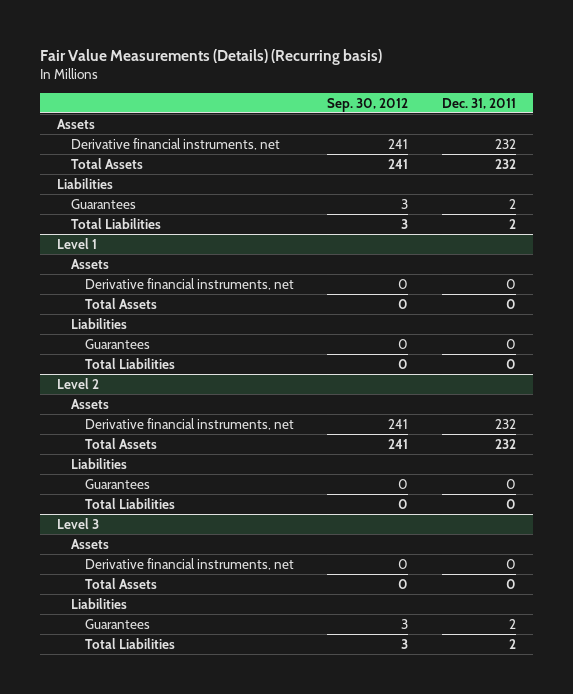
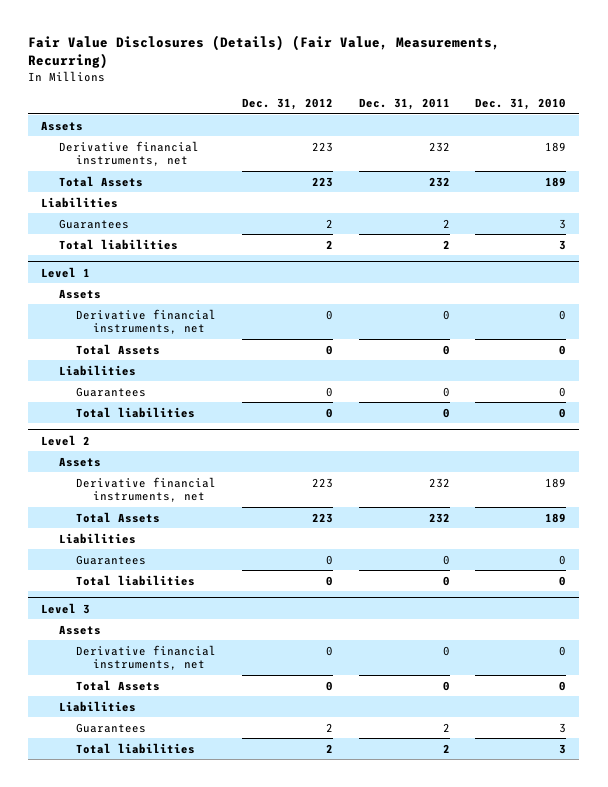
- Fair Value Measurements (Details) (Recurring basis)
+ Fair Value Disclosures (Details) (Fair Value, Measurements, Recurring)
- | Sep. 30, 2012 | Dec. 31, 2011
+ | Dec. 31, 2012 | Dec. 31, 2011 | Dec. 31, 2010
- Total Liabilities | 3 | 2
+ Total liabilities | 2 | 2 | 3
@ Level 1
- Total Liabilities | 0 | 0
+ Total liabilities | 0 | 0 | 0
@ Level 2
- Total Liabilities | 0 | 0
+ Total liabilities | 0 | 0 | 0
@ Level 3
- Total Liabilities | 3 | 2
+ Total liabilities | 2 | 2 | 3

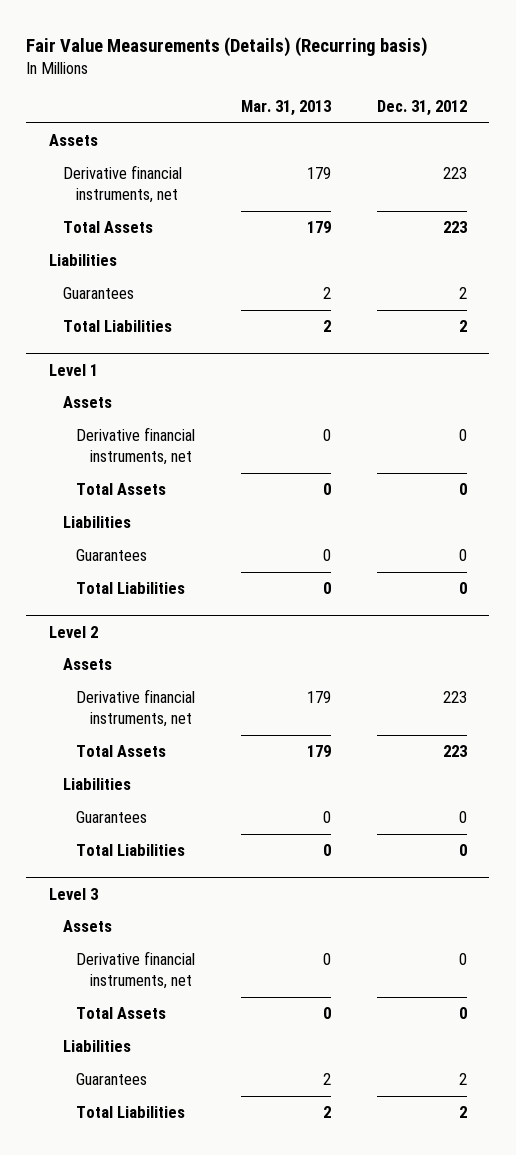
- Fair Value Disclosures (Details) (Fair Value, Measurements, Recurring)
+ Fair Value Measurements (Details) (Recurring basis)
- | Dec. 31, 2012 | Dec. 31, 2011 | Dec. 31, 2010
+ | Mar. 31, 2013 | Dec. 31, 2012
- Total liabilities | 2 | 2 | 3
+ Total Liabilities | 2 | 2
@ Level 1
- Total liabilities | 0 | 0 | 0
+ Total Liabilities | 0 | 0
@ Level 2
- Total liabilities | 0 | 0 | 0
+ Total Liabilities | 0 | 0
@ Level 3
- Total liabilities | 2 | 2 | 3
+ Total Liabilities | 2 | 2

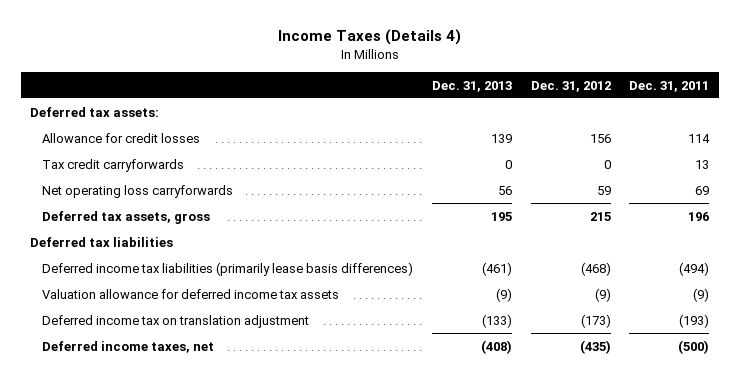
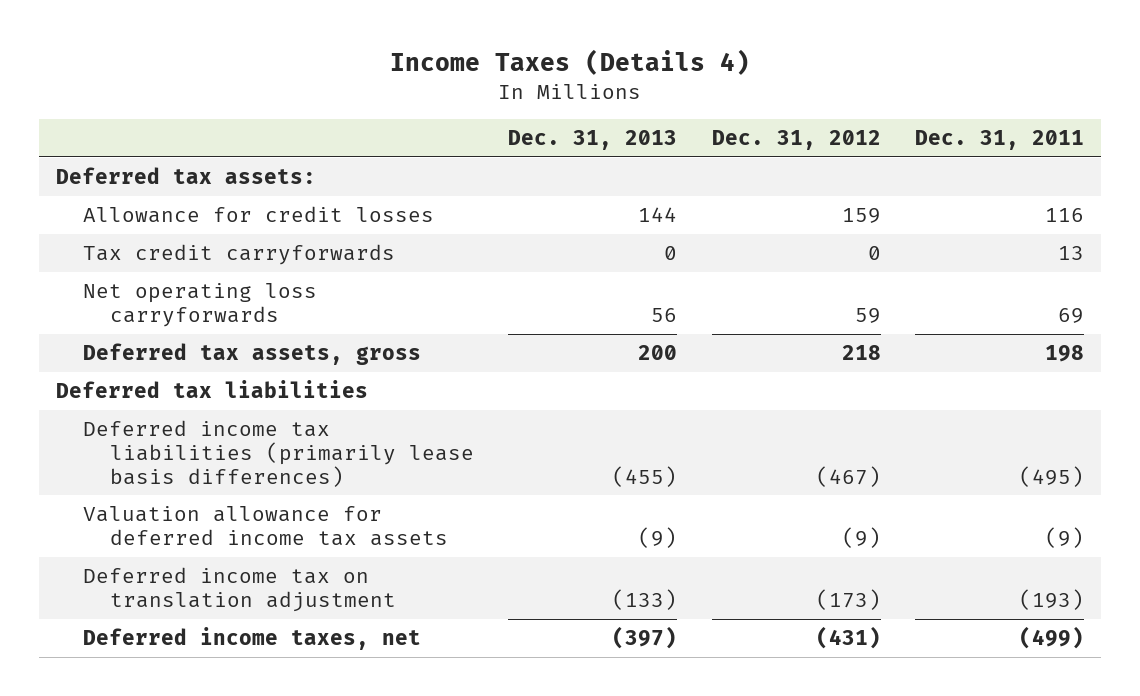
- Allowance for credit losses | 139 | 156 | 114
+ Allowance for credit losses | 144 | 159 | 116
- Deferred tax assets, gross | 195 | 215 | 196
+ Deferred tax assets, gross | 200 | 218 | 198
- Deferred income tax liabilities (primarily lease basis differences) | (461) | (468) | (494)
+ Deferred income tax liabilities (primarily lease basis differences) | (455) | (467) | (495)
- Deferred income taxes, net | (408) | (435) | (500)
+ Deferred income taxes, net | (397) | (431) | (499)

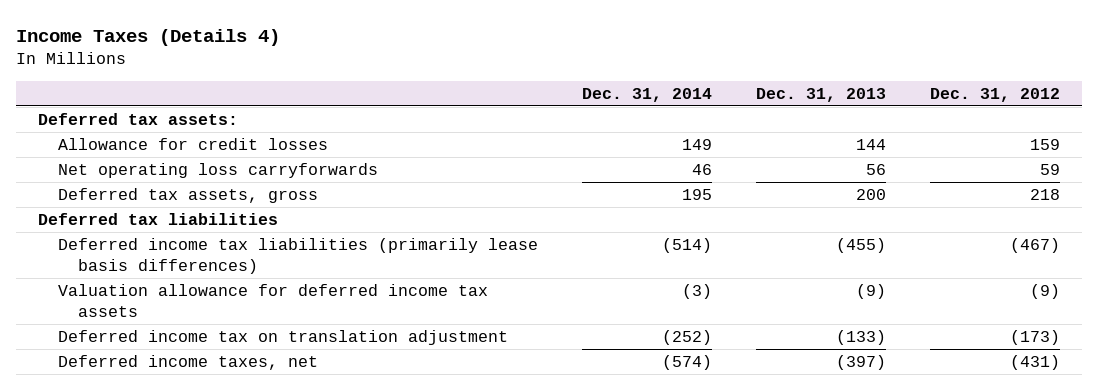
- | Dec. 31, 2013 | Dec. 31, 2012 | Dec. 31, 2011
+ | Dec. 31, 2014 | Dec. 31, 2013 | Dec. 31, 2012
- Tax credit carryforwards | 0 | 0 | 13

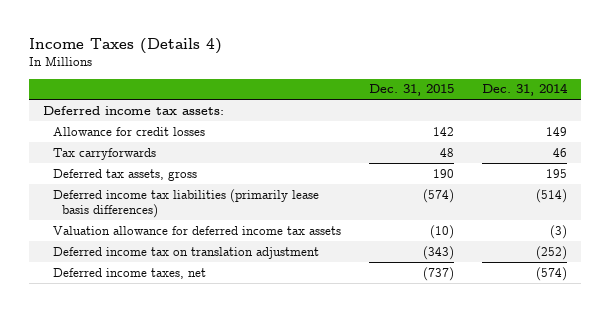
- | Dec. 31, 2014 | Dec. 31, 2013 | Dec. 31, 2012
+ | Dec. 31, 2015 | Dec. 31, 2014
- Deferred tax assets:
+ Deferred income tax assets:
- Net operating loss carryforwards | 46 | 56 | 59
+ Tax carryforwards | 48 | 46
- Deferred tax liabilities

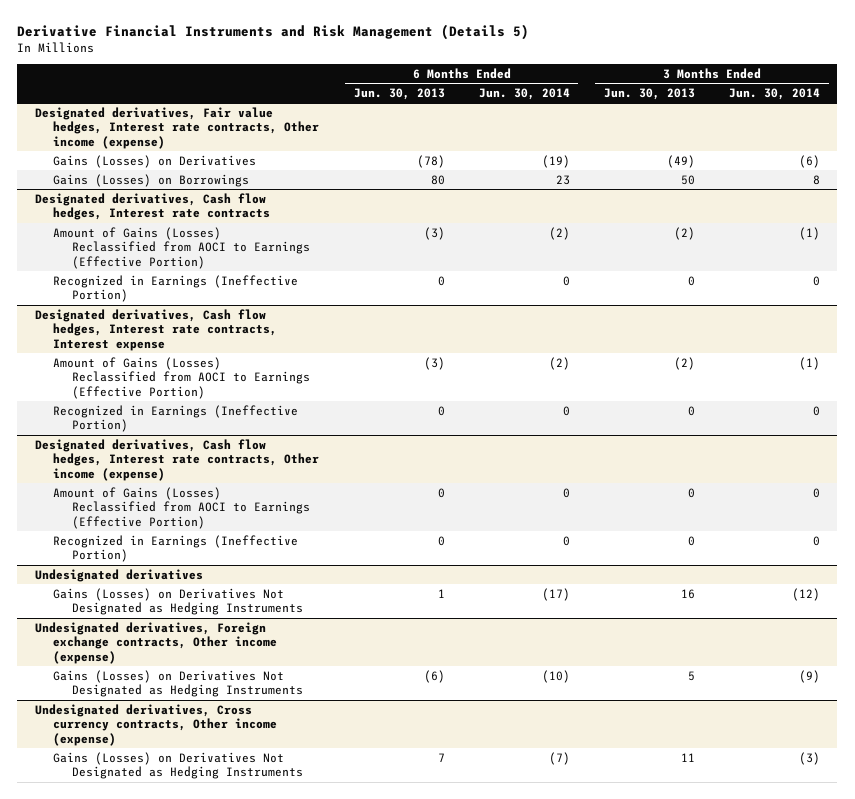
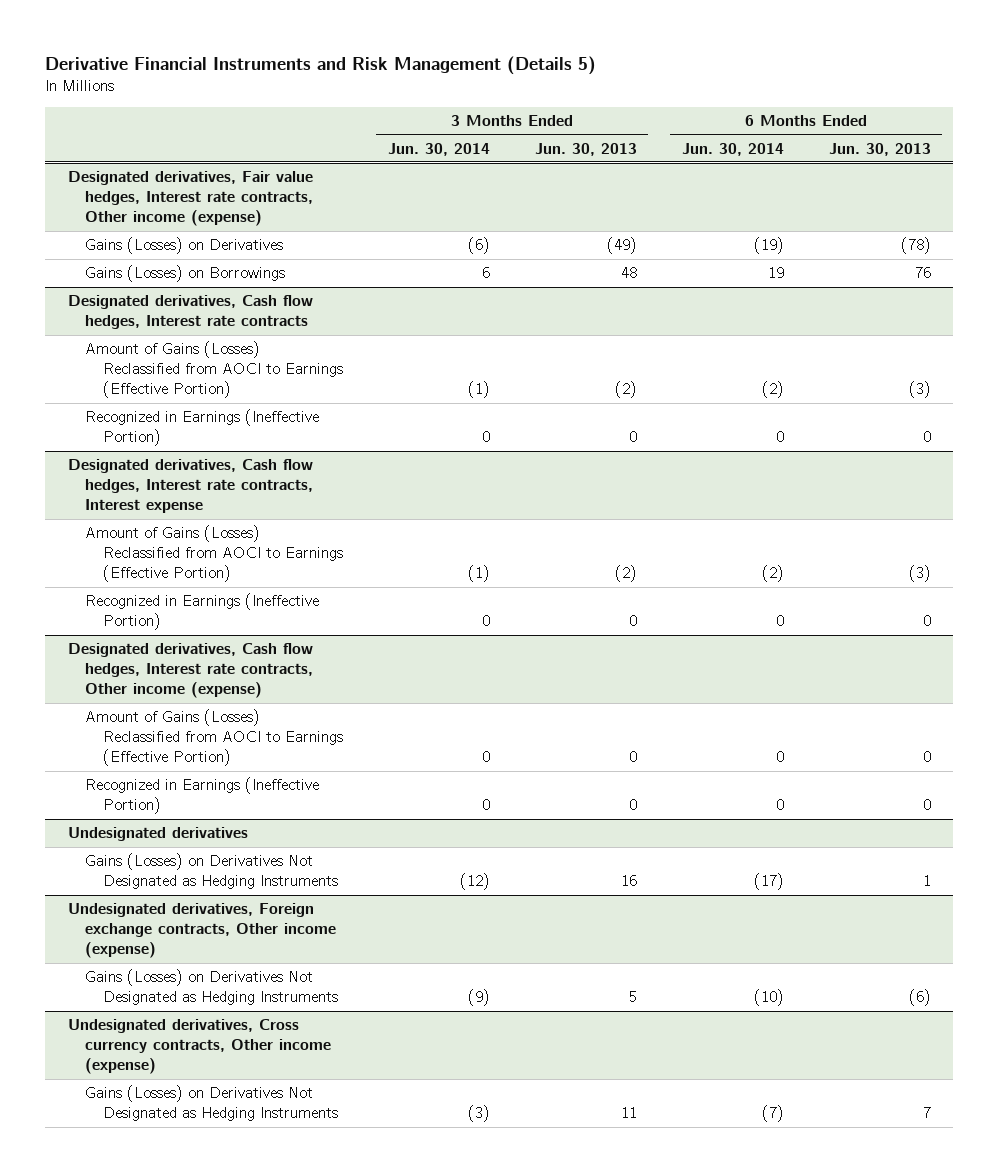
- | 6 Months Ended Jun. 30, 2013 | 6 Months Ended Jun. 30, 2014 | 3 Months Ended Jun. 30, 2013 | 3 Months Ended Jun. 30, 2014
+ | 3 Months Ended Jun. 30, 2014 | 3 Months Ended Jun. 30, 2013 | 6 Months Ended Jun. 30, 2014 | 6 Months Ended Jun. 30, 2013
@ Designated derivatives, Fair value hedges, Interest rate contracts, Other income (expense)
- Gains (Losses) on Borrowings | 80 | 23 | 50 | 8
+ Gains (Losses) on Borrowings | 6 | 48 | 19 | 76

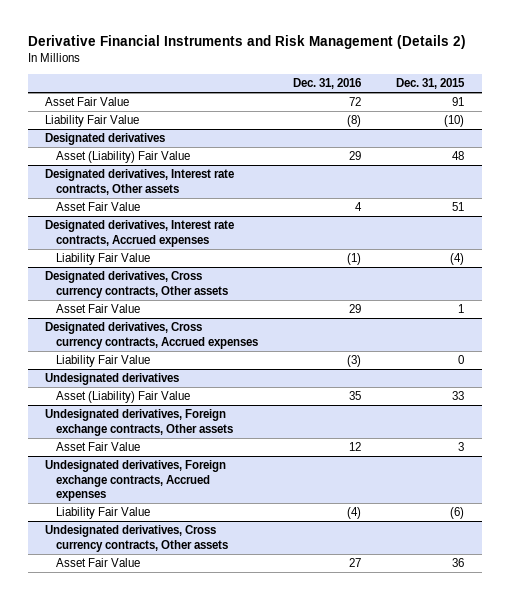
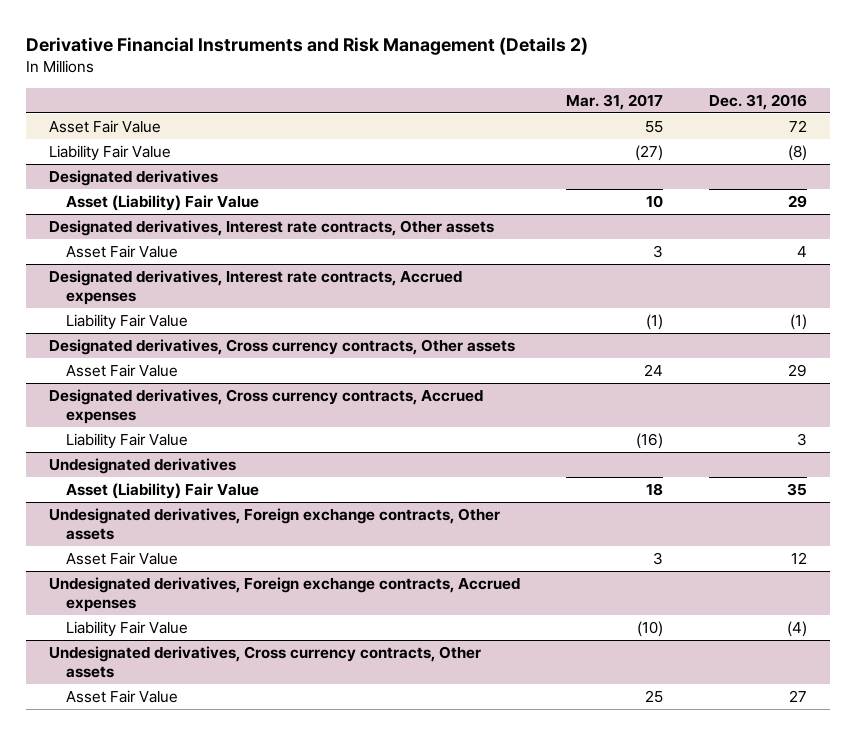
- | Dec. 31, 2016 | Dec. 31, 2015
+ | Mar. 31, 2017 | Dec. 31, 2016
@ Designated derivatives, Cross currency contracts, Accrued expenses
- Liability Fair Value | (3) | 0
+ Liability Fair Value | (16) | 3

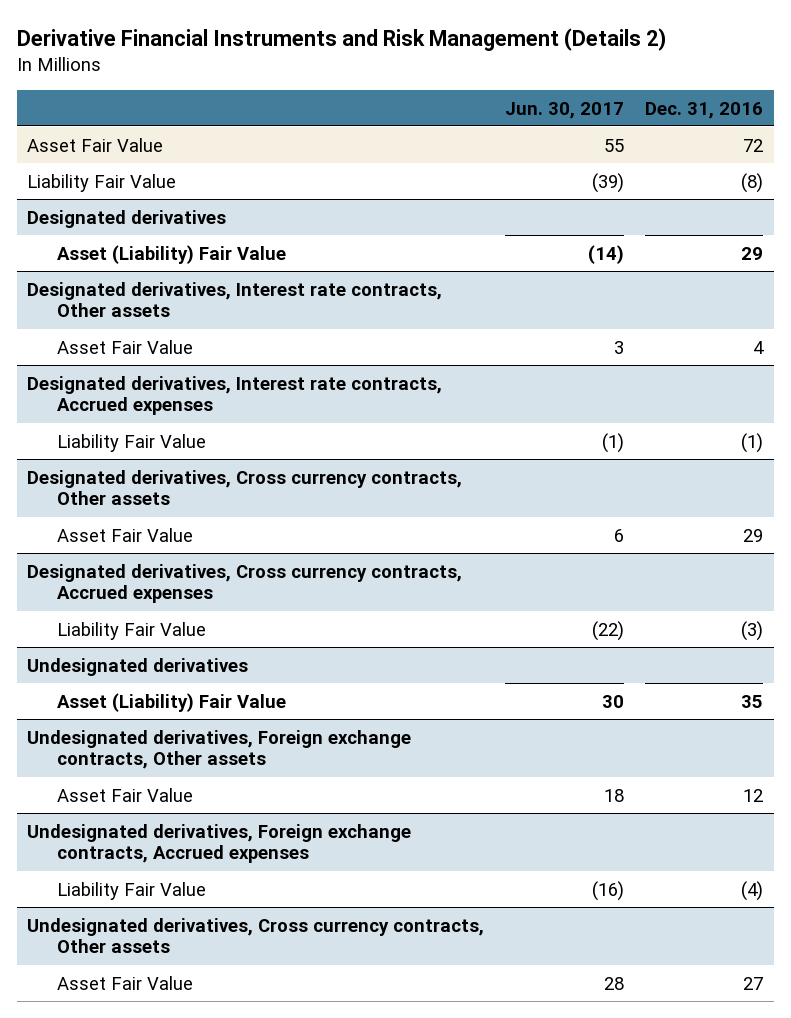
- | Mar. 31, 2017 | Dec. 31, 2016
+ | Jun. 30, 2017 | Dec. 31, 2016
@ Designated derivatives, Cross currency contracts, Accrued expenses
- Liability Fair Value | (16) | 3
+ Liability Fair Value | (22) | (3)

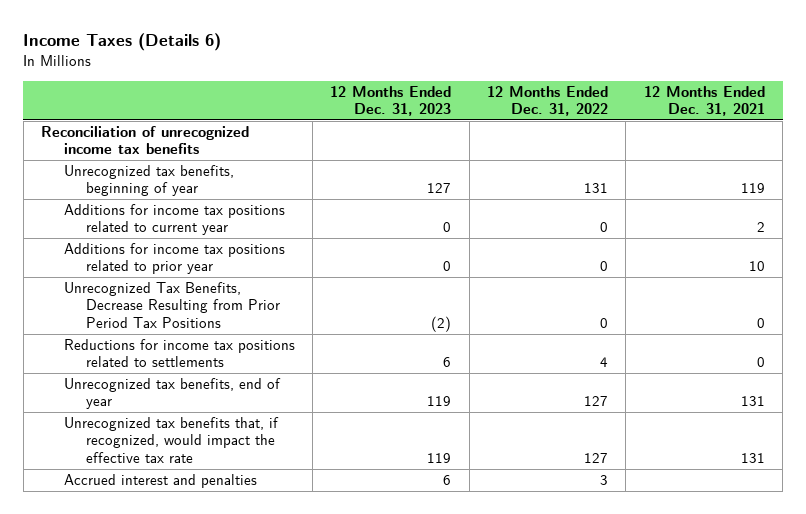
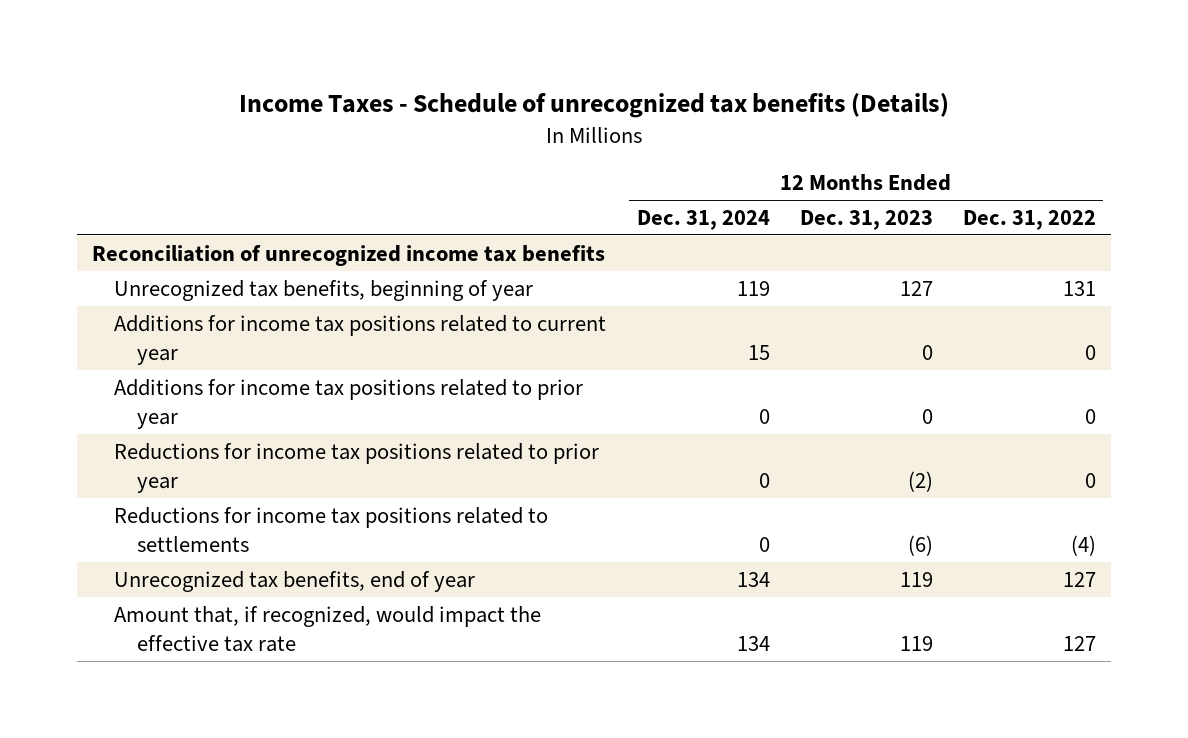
- Income Taxes (Details 6)
+ Income Taxes - Schedule of unrecognized tax benefits (Details)
- | 12 Months Ended Dec. 31, 2023 | 12 Months Ended Dec. 31, 2022 | 12 Months Ended Dec. 31, 2021
+ | 12 Months Ended Dec. 31, 2024 | 12 Months Ended Dec. 31, 2023 | 12 Months Ended Dec. 31, 2022
- Unrecognized Tax Benefits, Decrease Resulting from Prior Period Tax Positions | (2) | 0 | 0
- Reductions for income tax positions related to settlements | 6 | 4 | 0
+ Reductions for income tax positions related to prior year | 0 | (2) | 0
+ Reductions for income tax positions related to settlements | 0 | (6) | (4)
- Unrecognized tax benefits that, if recognized, would impact the effective tax rate | 119 | 127 | 131
- Accrued interest and penalties | 6 | 3 |
+ Amount that, if recognized, would impact the effective tax rate | 134 | 119 | 127

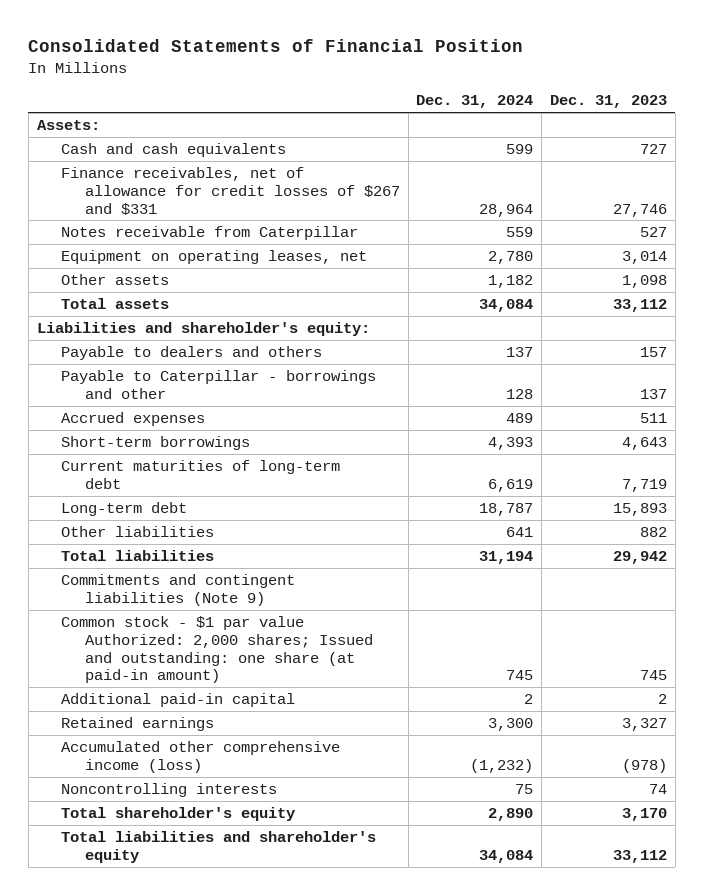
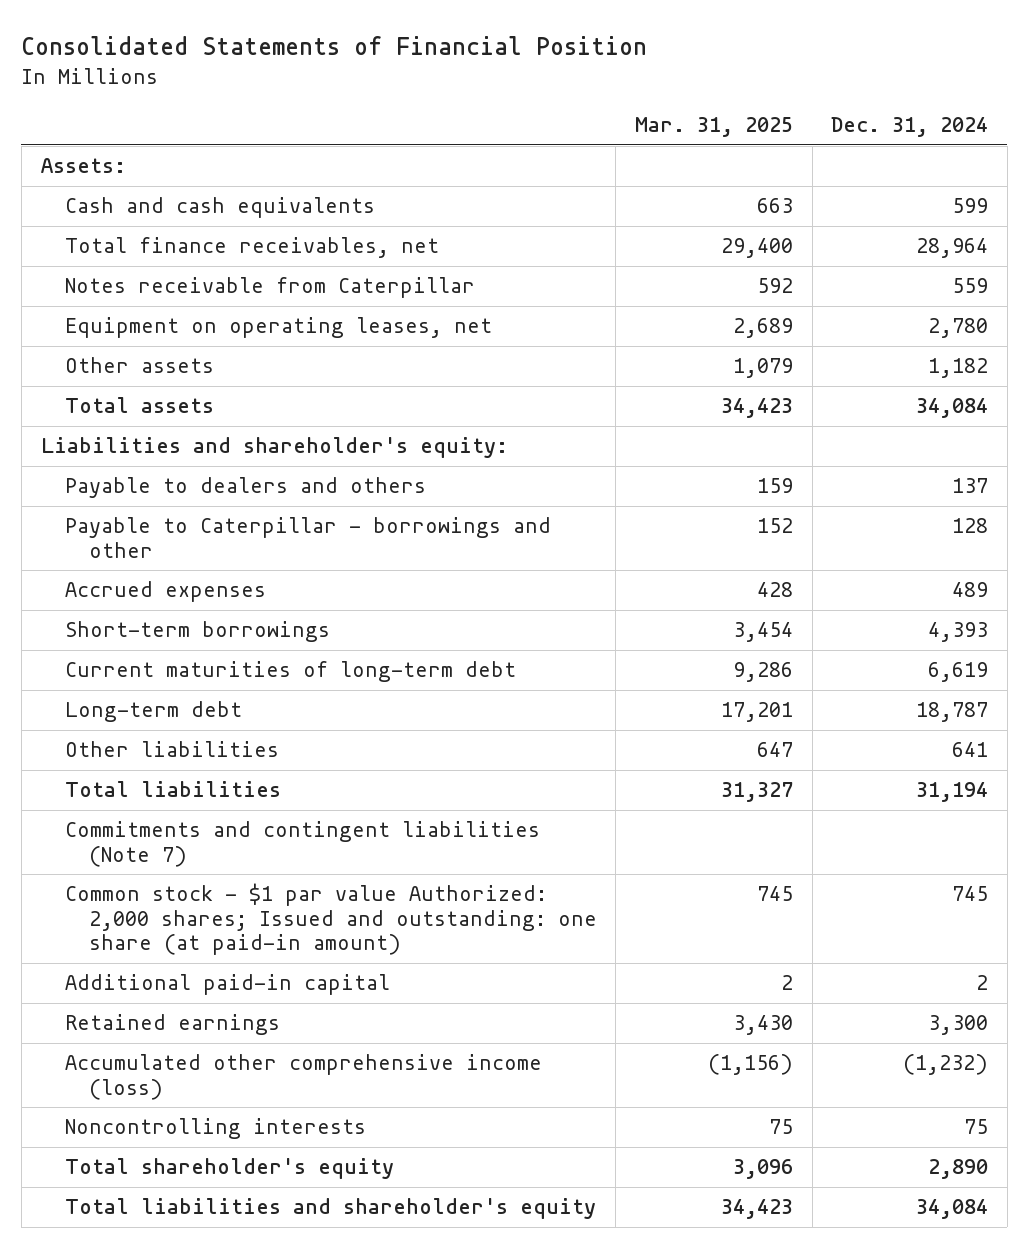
- | Dec. 31, 2024 | Dec. 31, 2023
+ | Mar. 31, 2025 | Dec. 31, 2024
- Finance receivables, net of allowance for credit losses of $267 and $331 | 28,964 | 27,746
+ Total finance receivables, net | 29,400 | 28,964
- Commitments and contingent liabilities (Note 9)
+ Commitments and contingent liabilities (Note 7)

